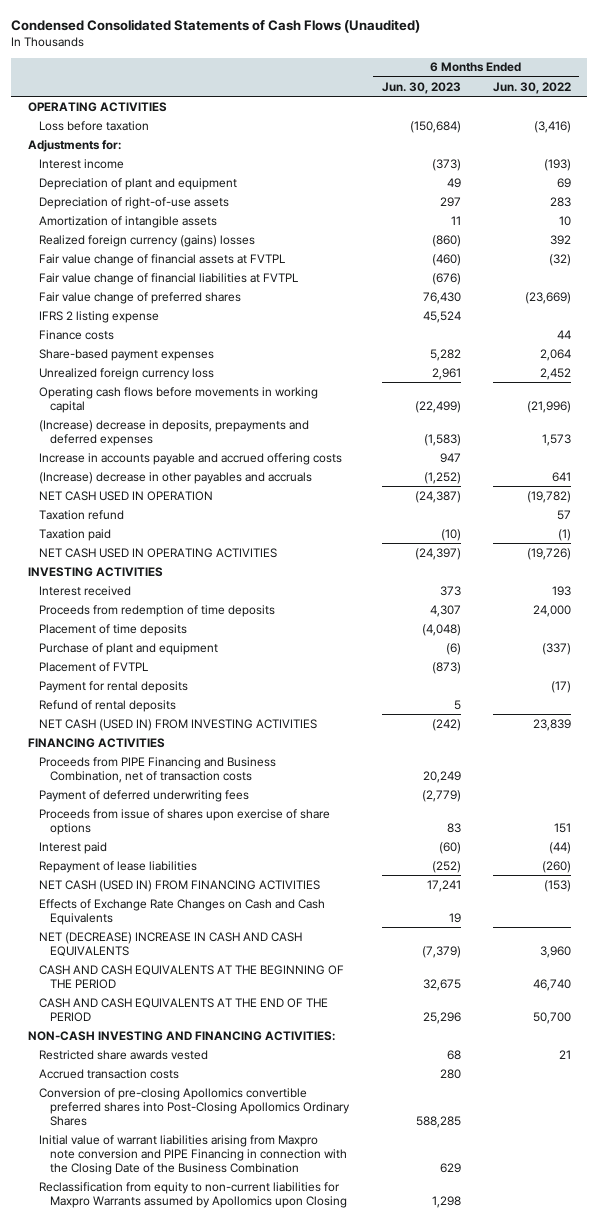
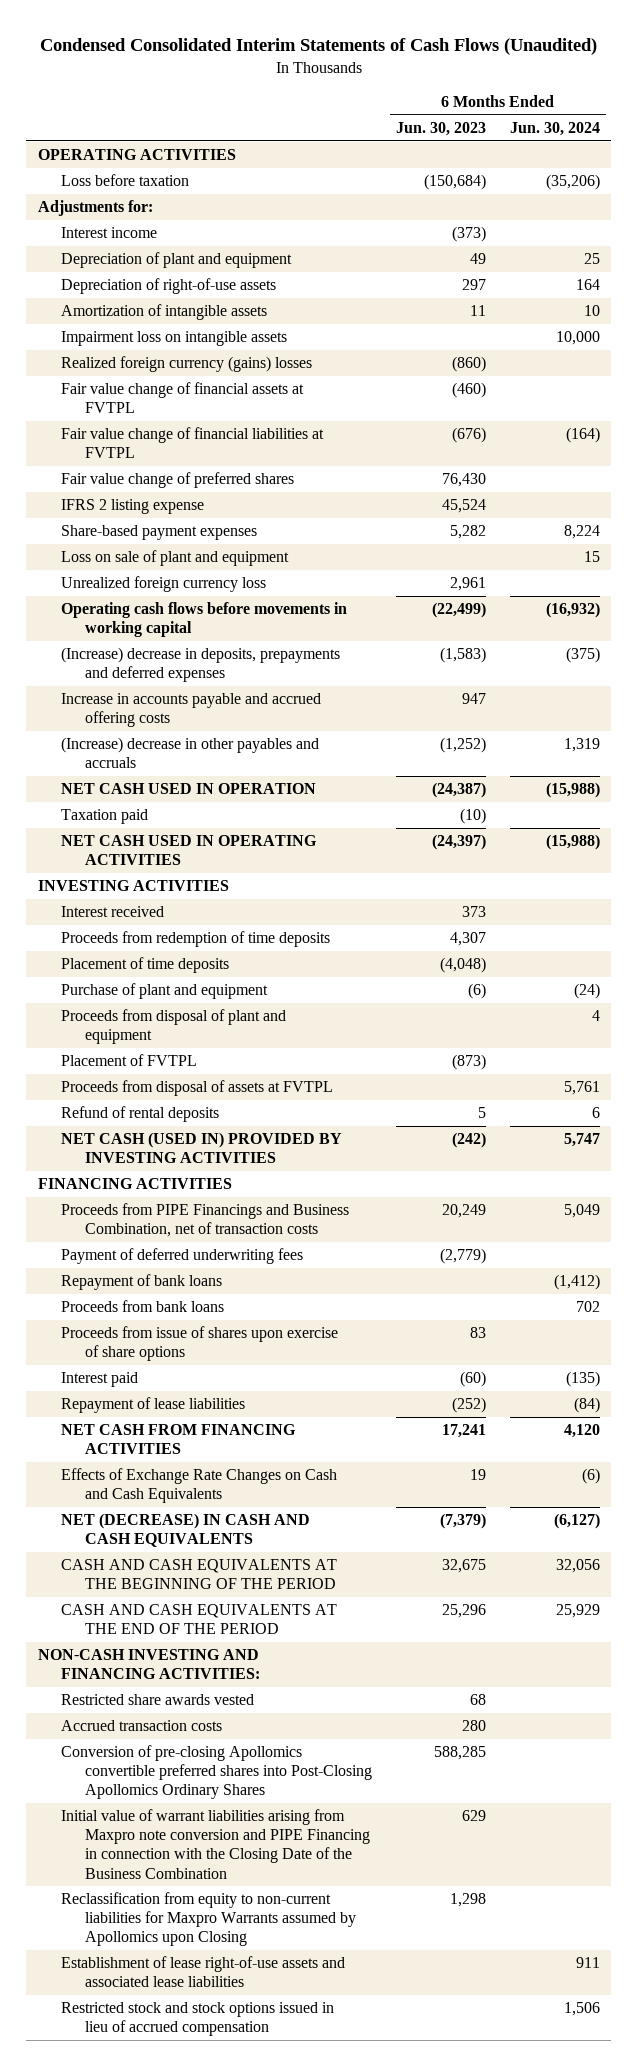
- Condensed Consolidated Statements of Cash Flows (Unaudited)
+ Condensed Consolidated Interim Statements of Cash Flows (Unaudited)
- | 6 Months Ended Jun. 30, 2023 | 6 Months Ended Jun. 30, 2022
+ | 6 Months Ended Jun. 30, 2023 | 6 Months Ended Jun. 30, 2024
+ Impairment loss on intangible assets | | 10,000
- Finance costs | | 44
+ Loss on sale of plant and equipment | | 15
- Taxation refund | | 57
+ Proceeds from disposal of plant and equipment | | 4
- Payment for rental deposits | | (17)
+ Proceeds from disposal of assets at FVTPL | | 5,761
- NET CASH (USED IN) FROM INVESTING ACTIVITIES | (242) | 23,839
+ NET CASH (USED IN) PROVIDED BY INVESTING ACTIVITIES | (242) | 5,747
- Proceeds from PIPE Financing and Business Combination, net of transaction costs | 20,249 |
+ Proceeds from PIPE Financings and Business Combination, net of transaction costs | 20,249 | 5,049
+ Repayment of bank loans | | (1,412)
+ Proceeds from bank loans | | 702
- NET CASH (USED IN) FROM FINANCING ACTIVITIES | 17,241 | (153)
+ NET CASH FROM FINANCING ACTIVITIES | 17,241 | 4,120
- NET (DECREASE) INCREASE IN CASH AND CASH EQUIVALENTS | (7,379) | 3,960
+ NET (DECREASE) IN CASH AND CASH EQUIVALENTS | (7,379) | (6,127)
+ Establishment of lease right-of-use assets and associated lease liabilities | | 911
+ Restricted stock and stock options issued in lieu of accrued compensation | | 1,506

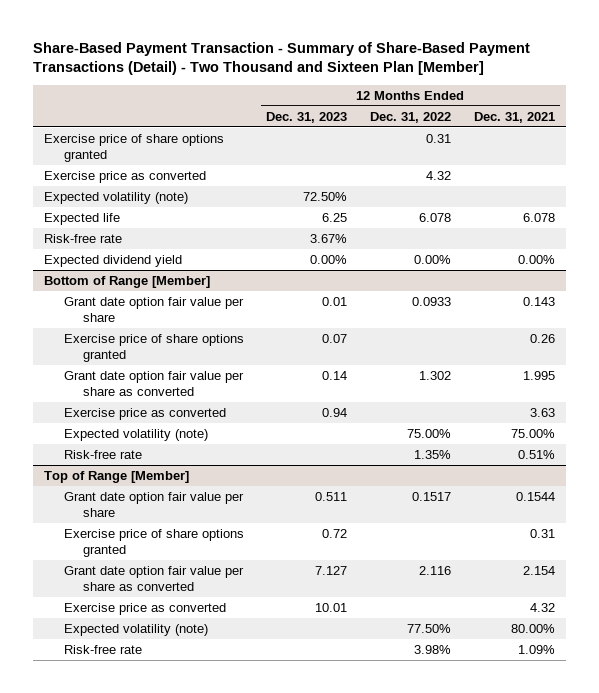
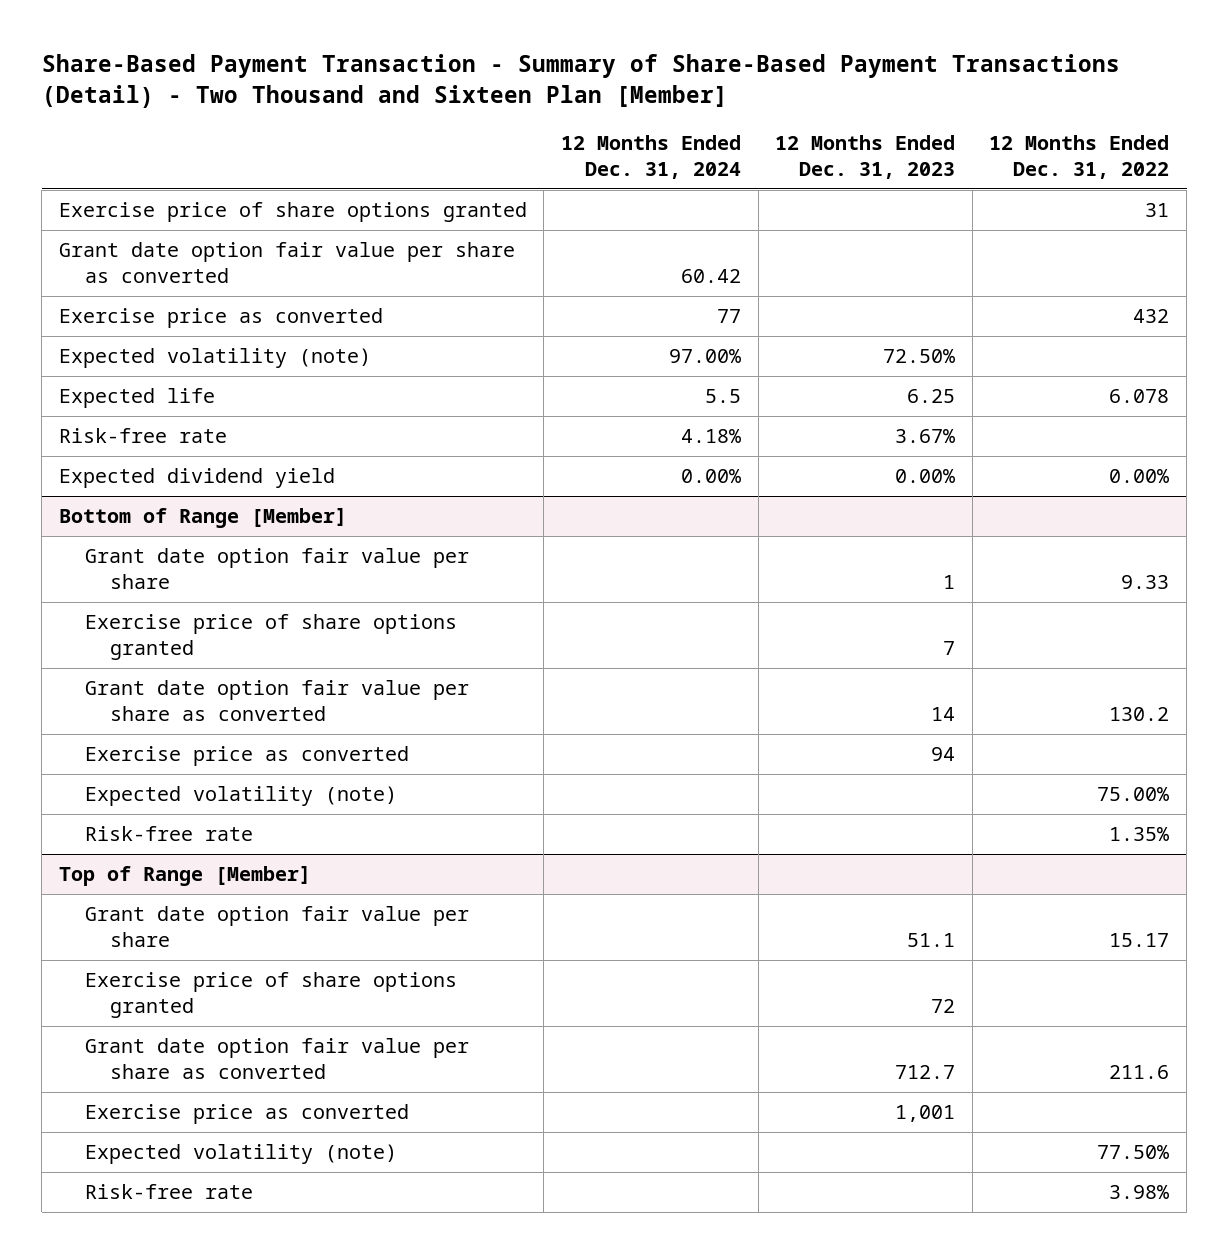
- | 12 Months Ended Dec. 31, 2023 | 12 Months Ended Dec. 31, 2022 | 12 Months Ended Dec. 31, 2021
+ | 12 Months Ended Dec. 31, 2024 | 12 Months Ended Dec. 31, 2023 | 12 Months Ended Dec. 31, 2022
- Exercise price of share options granted | | 0.31 |
- Exercise price as converted | | 4.32 |
+ Exercise price of share options granted | | | 31
+ Grant date option fair value per share as converted | 60.42 | |
+ Exercise price as converted | 77 | | 432
@ Bottom of Range [Member]
- Grant date option fair value per share | 0.01 | 0.0933 | 0.143
- Exercise price of share options granted | 0.07 | | 0.26
- Grant date option fair value per share as converted | 0.14 | 1.302 | 1.995
- Exercise price as converted | 0.94 | | 3.63
+ Grant date option fair value per share | | 1 | 9.33
+ Exercise price of share options granted | | 7 |
+ Grant date option fair value per share as converted | | 14 | 130.2
+ Exercise price as converted | | 94 |
@ Top of Range [Member]
- Grant date option fair value per share | 0.511 | 0.1517 | 0.1544
- Exercise price of share options granted | 0.72 | | 0.31
- Grant date option fair value per share as converted | 7.127 | 2.116 | 2.154
- Exercise price as converted | 10.01 | | 4.32
+ Grant date option fair value per share | | 51.1 | 15.17
+ Exercise price of share options granted | | 72 |
+ Grant date option fair value per share as converted | | 712.7 | 211.6
+ Exercise price as converted | | 1,001 |

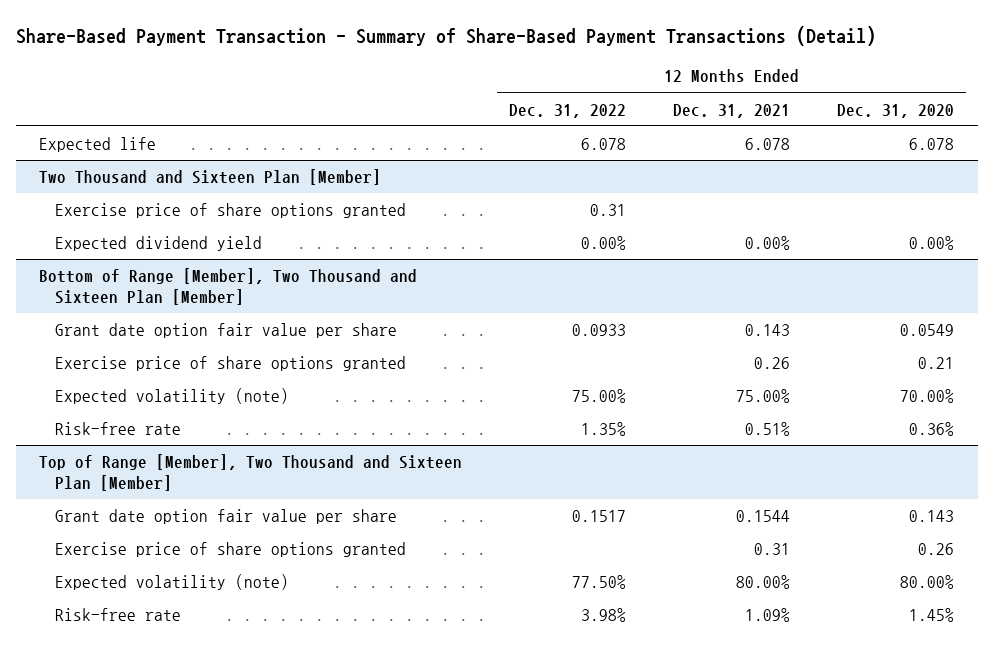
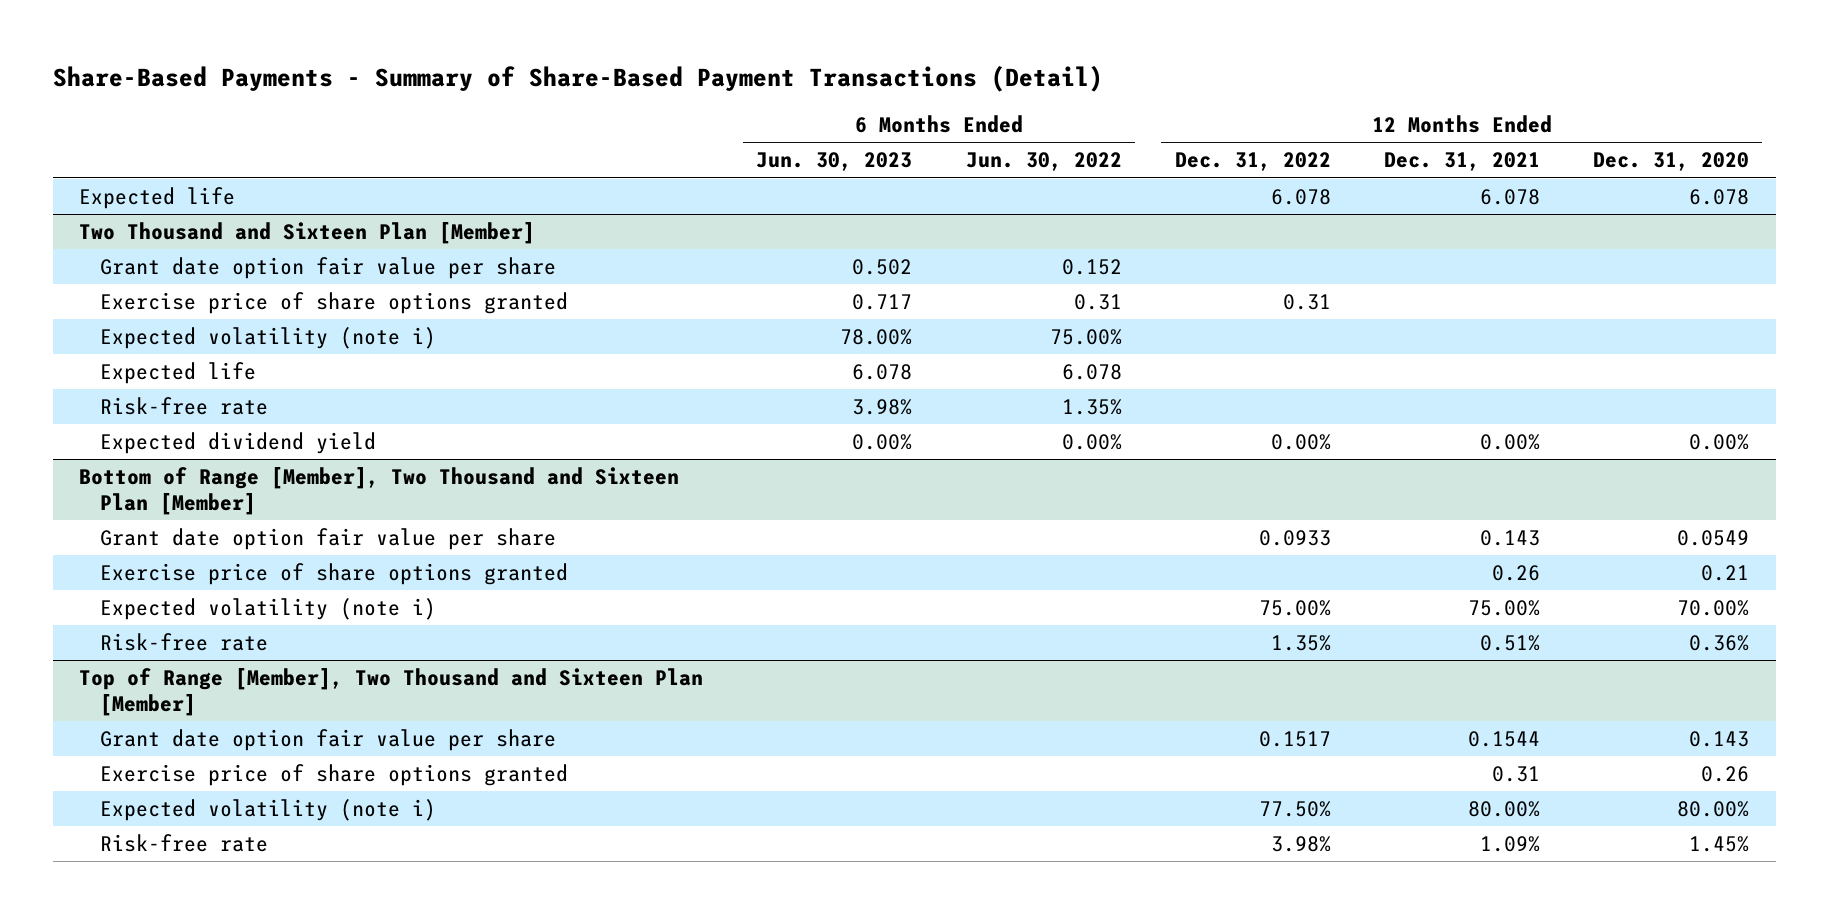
- Share-Based Payment Transaction - Summary of Share-Based Payment Transactions (Detail)
+ Share-Based Payments - Summary of Share-Based Payment Transactions (Detail)
- | 12 Months Ended Dec. 31, 2022 | 12 Months Ended Dec. 31, 2021 | 12 Months Ended Dec. 31, 2020
+ | 6 Months Ended Jun. 30, 2023 | 6 Months Ended Jun. 30, 2022 | 12 Months Ended Dec. 31, 2022 | 12 Months Ended Dec. 31, 2021 | 12 Months Ended Dec. 31, 2020
@ Two Thousand and Sixteen Plan [Member]
+ Grant date option fair value per share | 0.502 | 0.152 | | |
+ Expected volatility (note i) | 78.00% | 75.00% | | |
+ Expected life | 6.078 | 6.078 | | |
+ Risk-free rate | 3.98% | 1.35% | | |
@ Bottom of Range [Member], Two Thousand and Sixteen Plan [Member]
- Expected volatility (note) | 75.00% | 75.00% | 70.00%
+ Expected volatility (note i) | | | 75.00% | 75.00% | 70.00%
@ Top of Range [Member], Two Thousand and Sixteen Plan [Member]
- Expected volatility (note) | 77.50% | 80.00% | 80.00%
+ Expected volatility (note i) | | | 77.50% | 80.00% | 80.00%

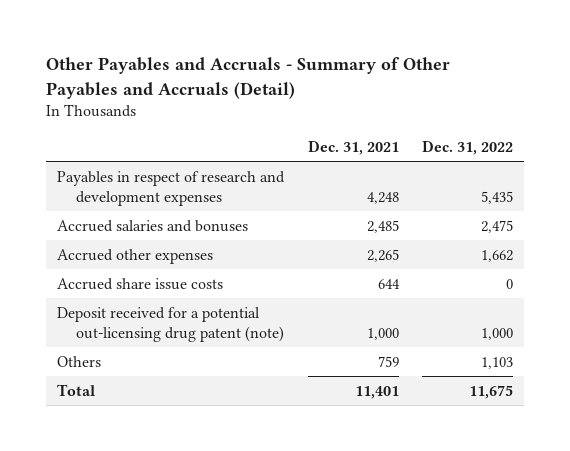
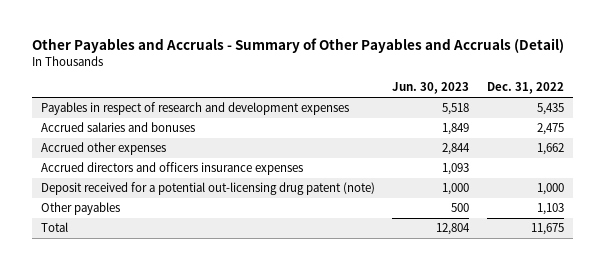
- | Dec. 31, 2021 | Dec. 31, 2022
+ | Jun. 30, 2023 | Dec. 31, 2022
- Accrued share issue costs | 644 | 0
+ Accrued directors and officers insurance expenses | 1,093 |
- Others | 759 | 1,103
+ Other payables | 500 | 1,103

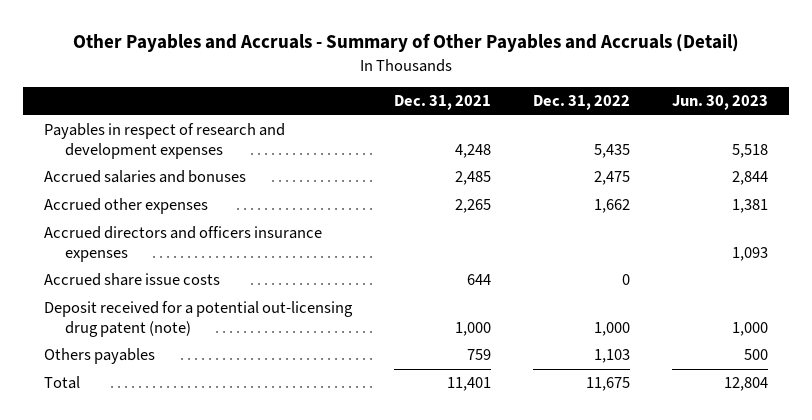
- | Jun. 30, 2023 | Dec. 31, 2022
+ | Dec. 31, 2021 | Dec. 31, 2022 | Jun. 30, 2023
- Accrued salaries and bonuses | 1,849 | 2,475
- Accrued other expenses | 2,844 | 1,662
+ Accrued salaries and bonuses | 2,485 | 2,475 | 2,844
+ Accrued other expenses | 2,265 | 1,662 | 1,381
+ Accrued share issue costs | 644 | 0 |
- Other payables | 500 | 1,103
+ Others payables | 759 | 1,103 | 500

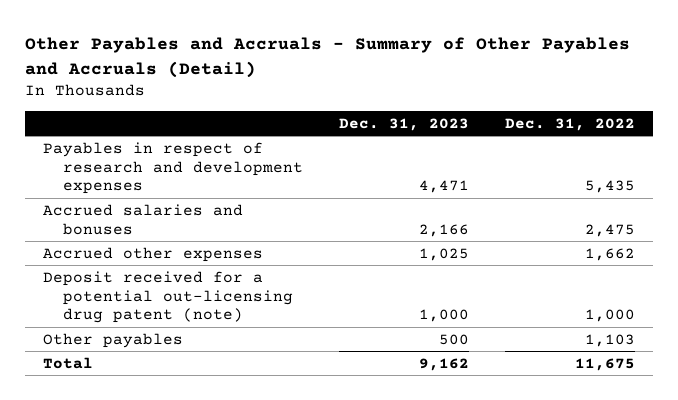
- | Dec. 31, 2021 | Dec. 31, 2022 | Jun. 30, 2023
+ | Dec. 31, 2023 | Dec. 31, 2022
- Accrued directors and officers insurance expenses | | | 1,093
- Accrued share issue costs | 644 | 0 |
- Others payables | 759 | 1,103 | 500
+ Other payables | 500 | 1,103

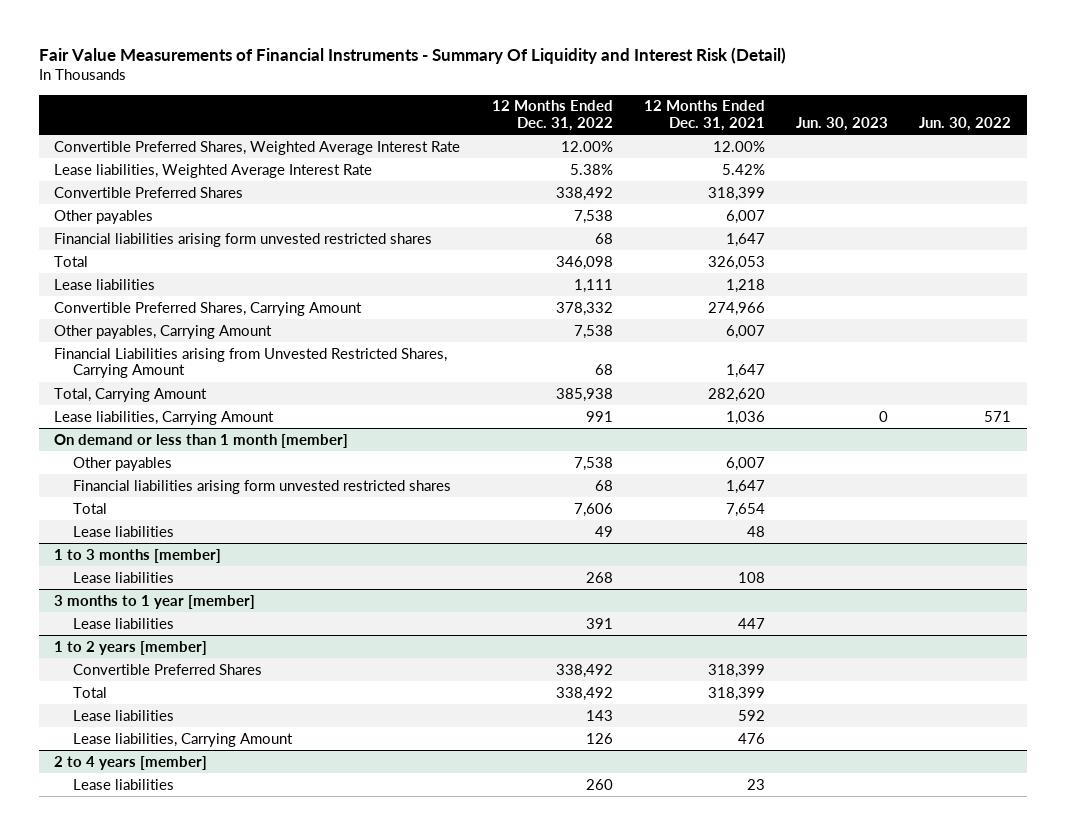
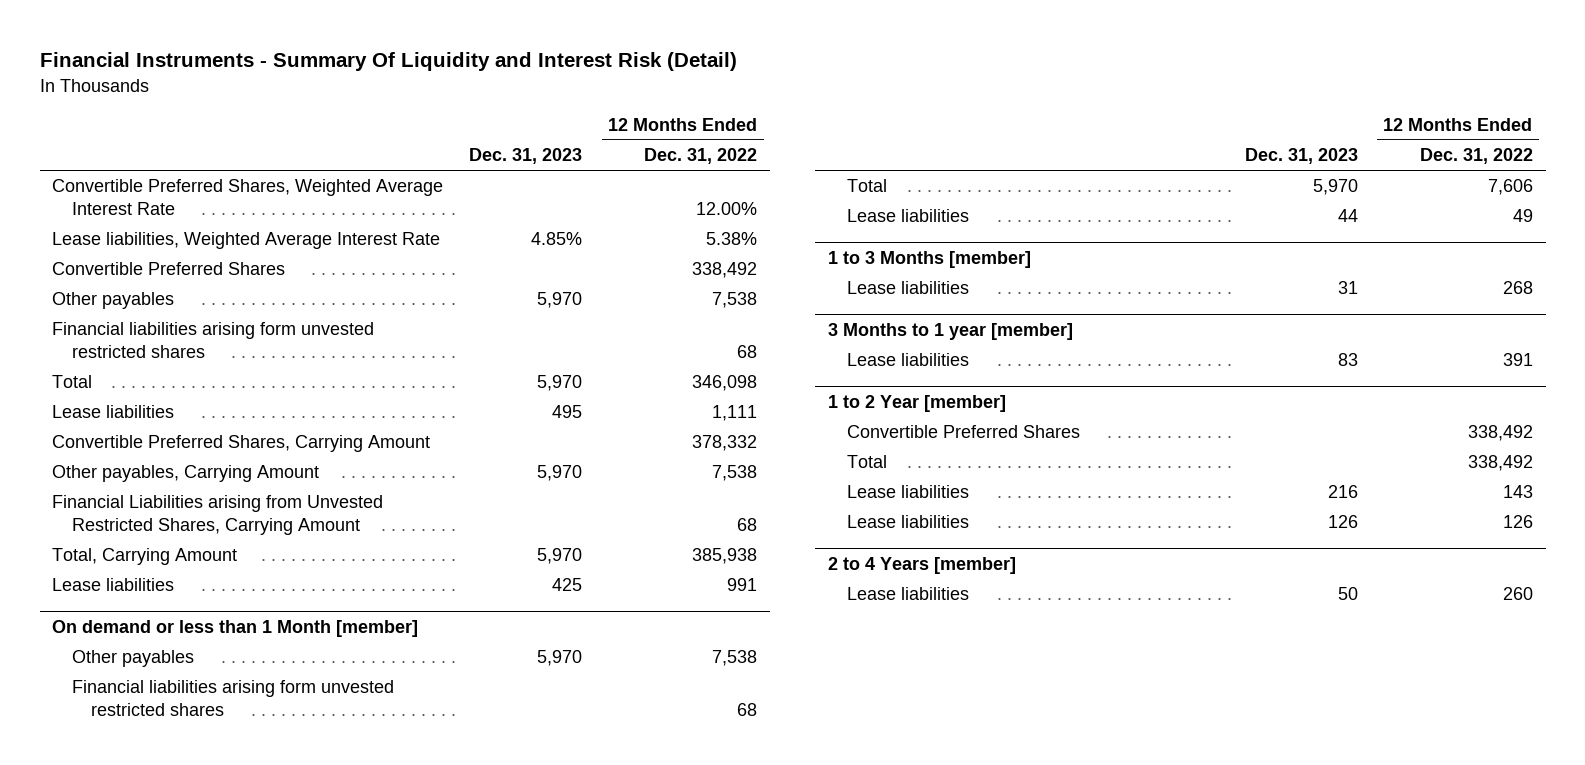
- Fair Value Measurements of Financial Instruments - Summary Of Liquidity and Interest Risk (Detail)
+ Financial Instruments - Summary Of Liquidity and Interest Risk (Detail)
- | 12 Months Ended Dec. 31, 2022 | 12 Months Ended Dec. 31, 2021 | Jun. 30, 2023 | Jun. 30, 2022
+ | Dec. 31, 2023 | 12 Months Ended Dec. 31, 2022
- Lease liabilities, Carrying Amount | 991 | 1,036 | 0 | 571
- On demand or less than 1 month [member]
+ Lease liabilities | 425 | 991
+ On demand or less than 1 Month [member]
- 1 to 3 months [member]
+ 1 to 3 Months [member]
- 3 months to 1 year [member]
+ 3 Months to 1 year [member]
- 1 to 2 years [member]
+ 1 to 2 Year [member]
- Lease liabilities, Carrying Amount | 126 | 476 | |
- 2 to 4 years [member]
+ Lease liabilities | 126 | 126
+ 2 to 4 Years [member]

